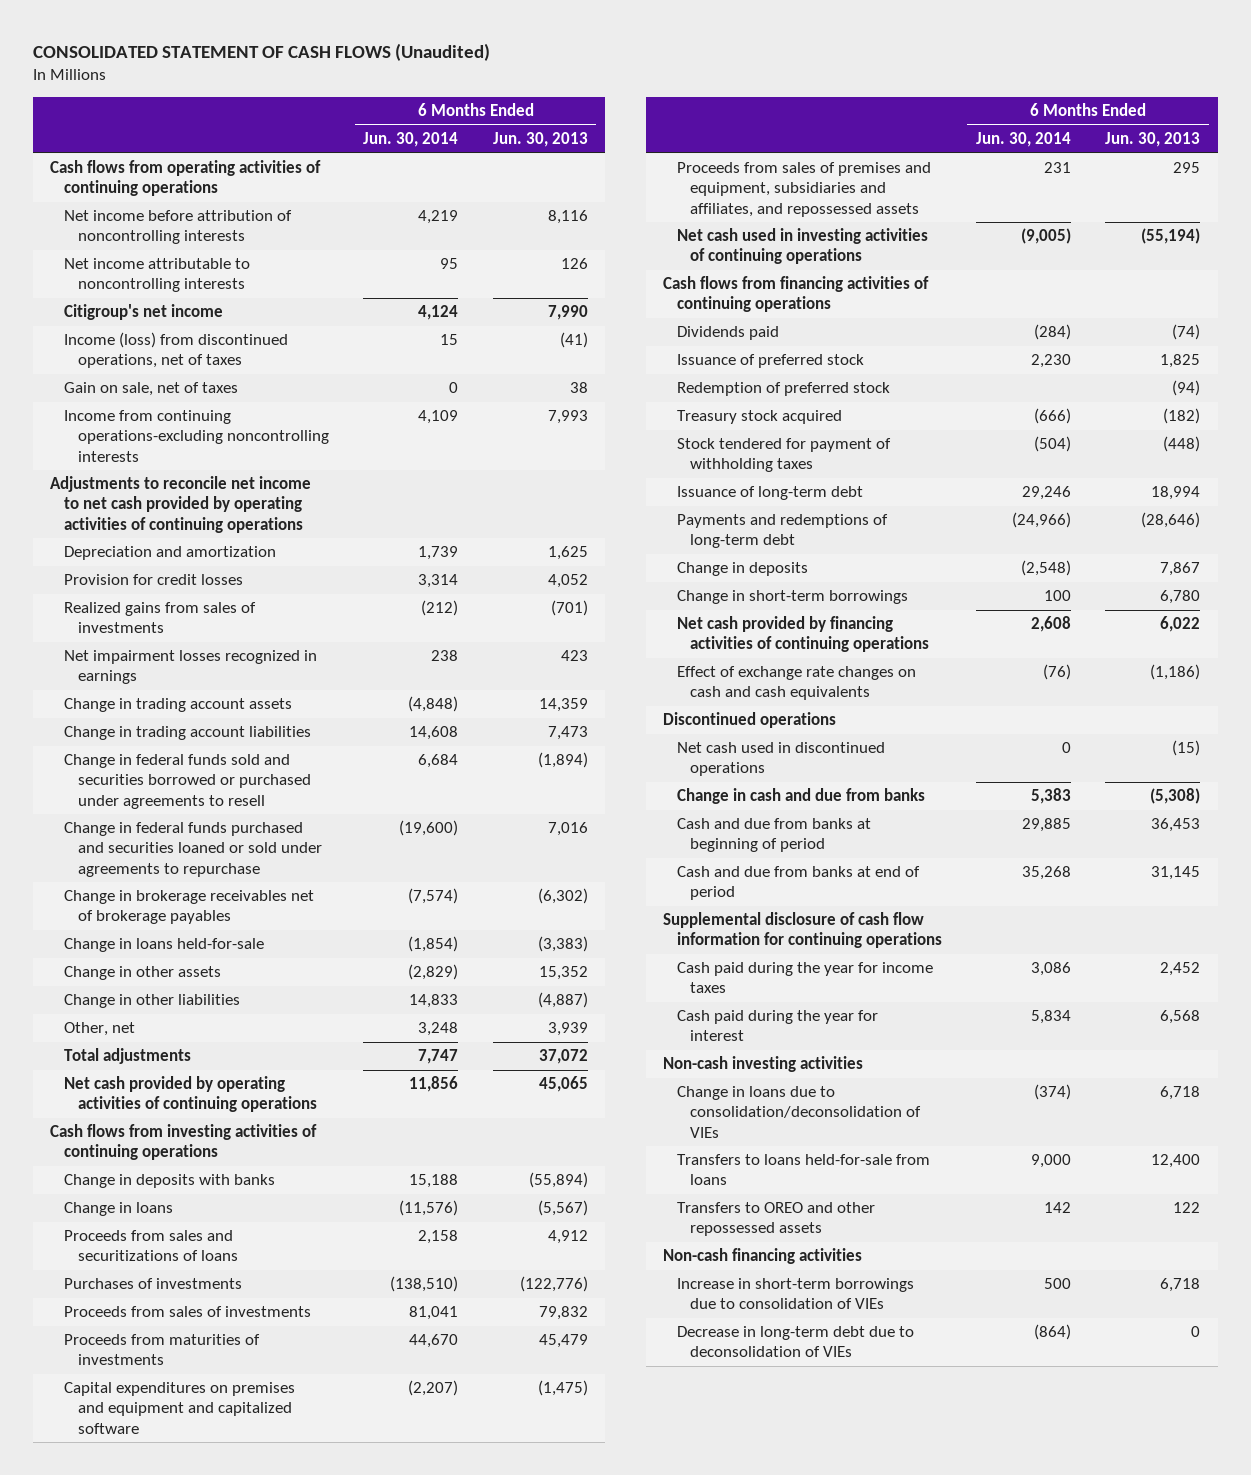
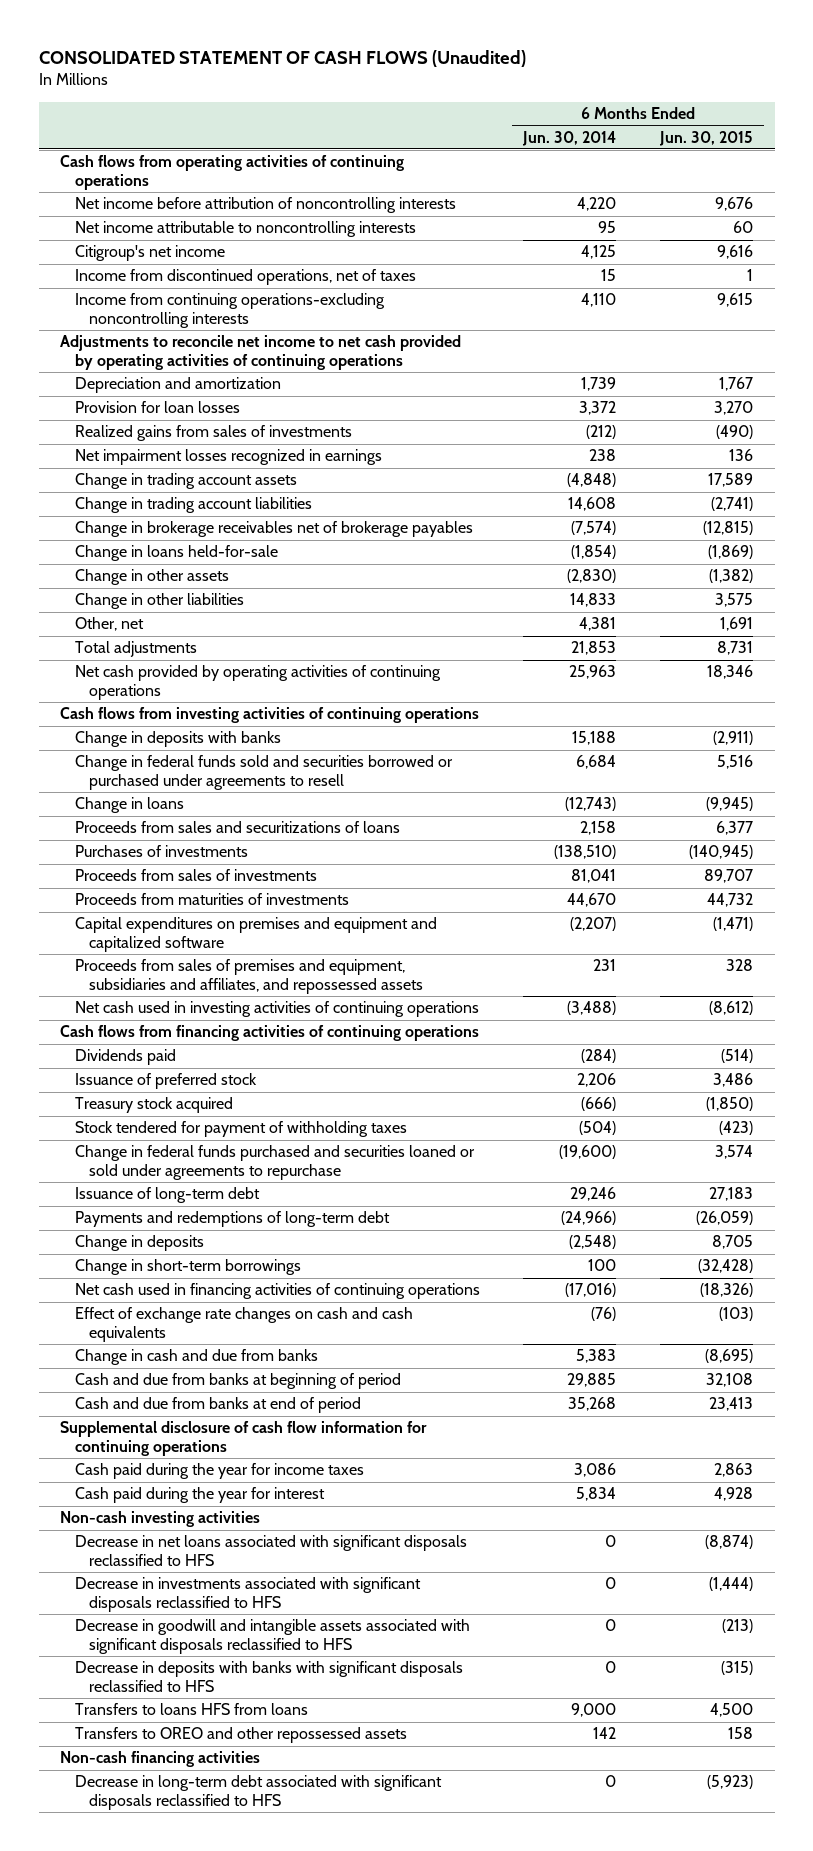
- | 6 Months Ended Jun. 30, 2014 | 6 Months Ended Jun. 30, 2013
+ | 6 Months Ended Jun. 30, 2014 | 6 Months Ended Jun. 30, 2015
- Net income before attribution of noncontrolling interests | 4,219 | 8,116
+ Net income before attribution of noncontrolling interests | 4,220 | 9,676
- Citigroup's net income | 4,124 | 7,990
- Income (loss) from discontinued operations, net of taxes | 15 | (41)
- Gain on sale, net of taxes | 0 | 38
- Income from continuing operations-excluding noncontrolling interests | 4,109 | 7,993
+ Citigroup's net income | 4,125 | 9,616
+ Income from discontinued operations, net of taxes | 15 | 1
+ Income from continuing operations-excluding noncontrolling interests | 4,110 | 9,615
- Provision for credit losses | 3,314 | 4,052
+ Provision for loan losses | 3,372 | 3,270
- Change in other assets | (2,829) | 15,352
+ Change in other assets | (2,830) | (1,382)
- Other, net | 3,248 | 3,939
- Total adjustments | 7,747 | 37,072
- Net cash provided by operating activities of continuing operations | 11,856 | 45,065
+ Other, net | 4,381 | 1,691
+ Total adjustments | 21,853 | 8,731
+ Net cash provided by operating activities of continuing operations | 25,963 | 18,346
- Change in loans | (11,576) | (5,567)
moved down: Change in federal funds sold and securities borrowed or purchased under agreements to resell | 6,684 | 5,516
+ Change in loans | (12,743) | (9,945)
- Net cash used in investing activities of continuing operations | (9,005) | (55,194)
+ Net cash used in investing activities of continuing operations | (3,488) | (8,612)
- Issuance of preferred stock | 2,230 | 1,825
- Redemption of preferred stock | | (94)
+ Issuance of preferred stock | 2,206 | 3,486
moved down: Change in federal funds purchased and securities loaned or sold under agreements to repurchase | (19,600) | 3,574
- Net cash provided by financing activities of continuing operations | 2,608 | 6,022
+ Net cash used in financing activities of continuing operations | (17,016) | (18,326)
- Discontinued operations
- Net cash used in discontinued operations | 0 | (15)
- Change in loans due to consolidation/deconsolidation of VIEs | (374) | 6,718
- Transfers to loans held-for-sale from loans | 9,000 | 12,400
+ Decrease in net loans associated with significant disposals reclassified to HFS | 0 | (8,874)
+ Decrease in investments associated with significant disposals reclassified to HFS | 0 | (1,444)
+ Decrease in goodwill and intangible assets associated with significant disposals reclassified to HFS | 0 | (213)
+ Decrease in deposits with banks with significant disposals reclassified to HFS | 0 | (315)
+ Transfers to loans HFS from loans | 9,000 | 4,500
- Increase in short-term borrowings due to consolidation of VIEs | 500 | 6,718
- Decrease in long-term debt due to deconsolidation of VIEs | (864) | 0
+ Decrease in long-term debt associated with significant disposals reclassified to HFS | 0 | (5,923)

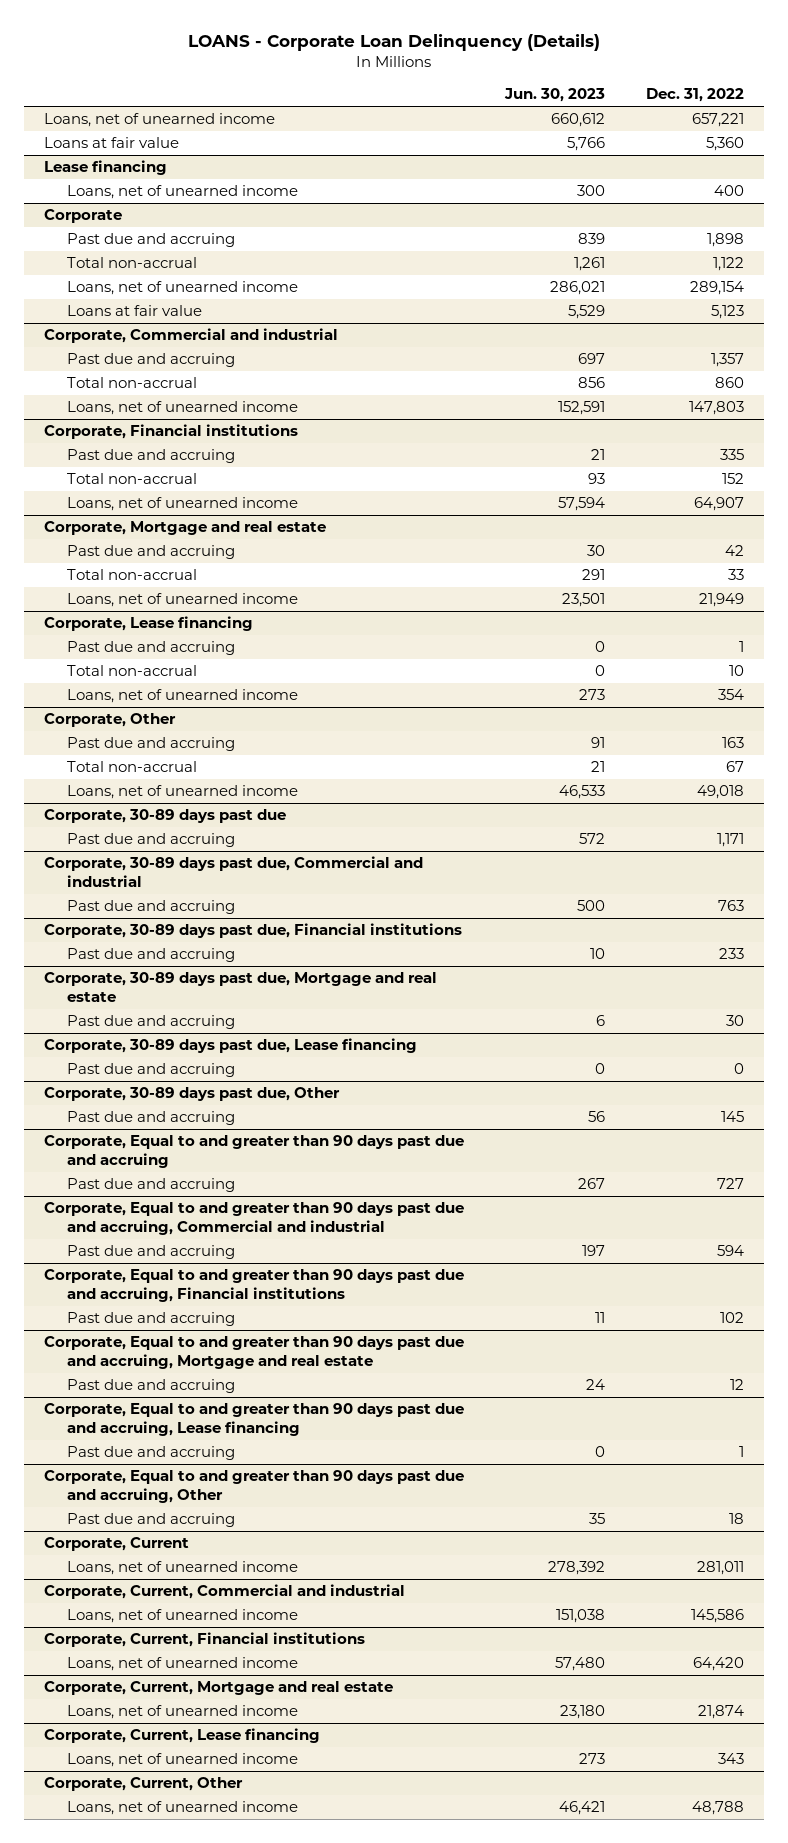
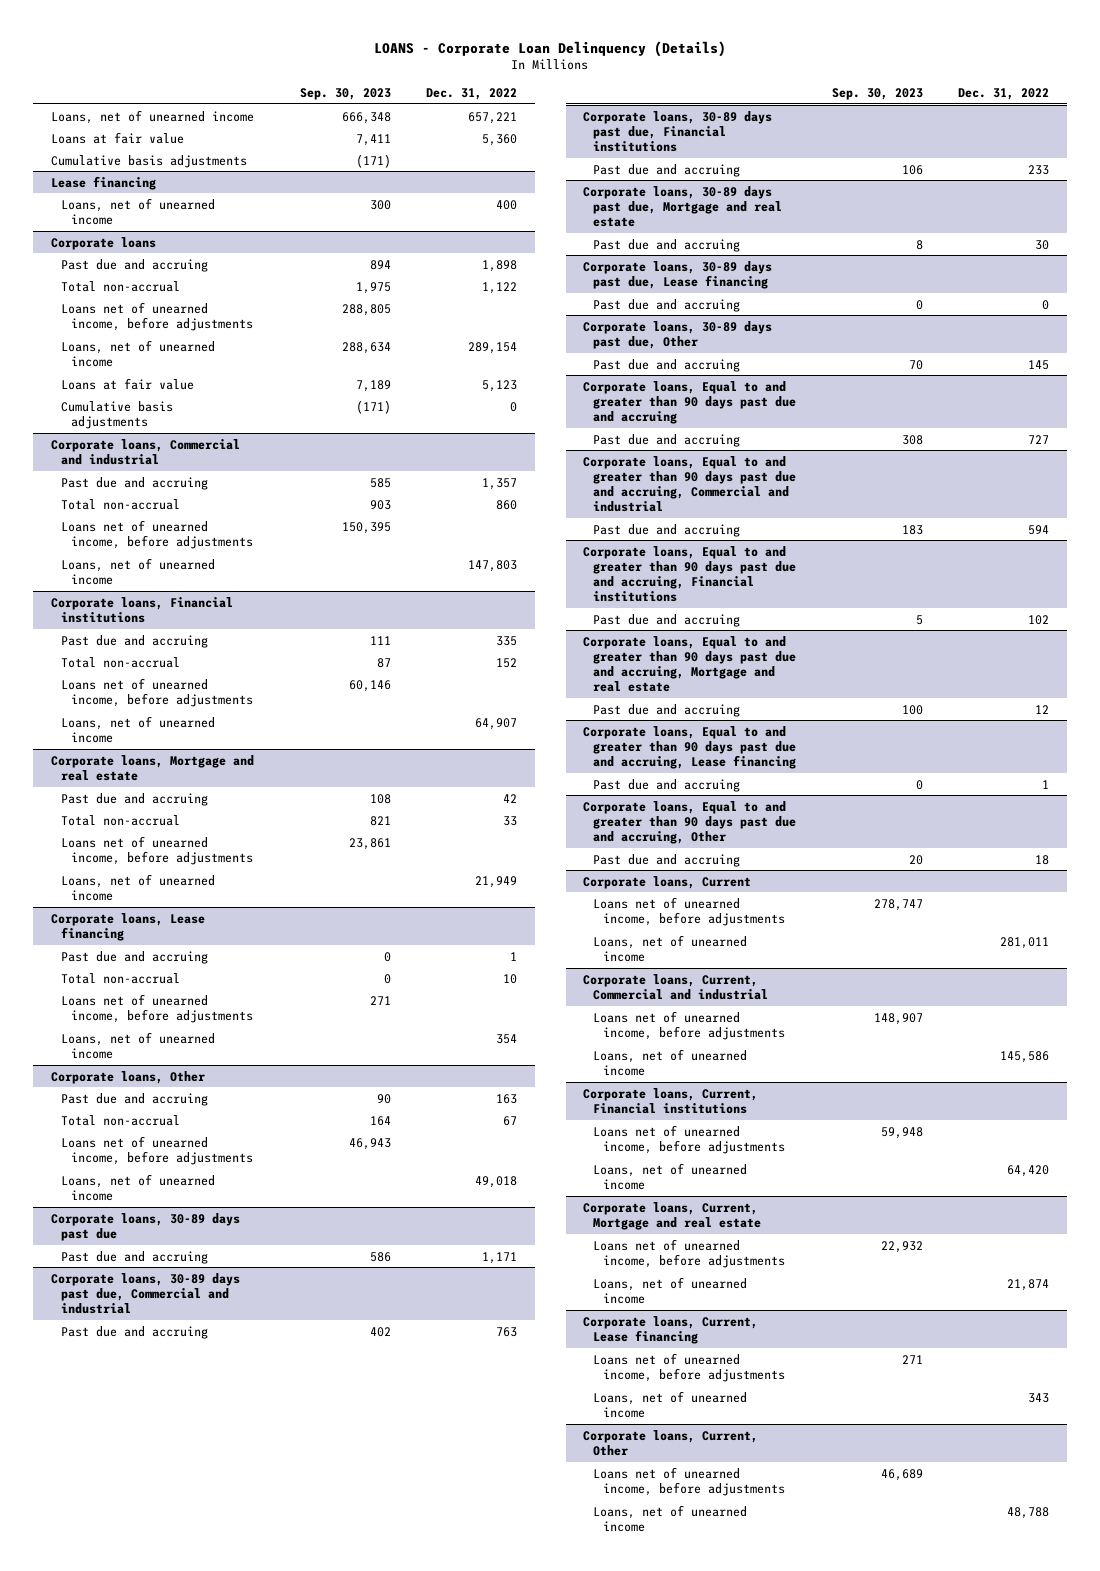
- | Jun. 30, 2023 | Dec. 31, 2022
+ | Sep. 30, 2023 | Dec. 31, 2022
+ Cumulative basis adjustments | (171) |
- Corporate
+ Corporate loans
+ Loans net of unearned income, before adjustments | 288,805 |
- Corporate, Commercial and industrial
+ Cumulative basis adjustments | (171) | 0
+ Corporate loans, Commercial and industrial
+ Loans net of unearned income, before adjustments | 150,395 |
- Corporate, Financial institutions
+ Corporate loans, Financial institutions
+ Loans net of unearned income, before adjustments | 60,146 |
- Corporate, Mortgage and real estate
+ Corporate loans, Mortgage and real estate
+ Loans net of unearned income, before adjustments | 23,861 |
- Corporate, Lease financing
+ Corporate loans, Lease financing
+ Loans net of unearned income, before adjustments | 271 |
- Corporate, Other
+ Corporate loans, Other
+ Loans net of unearned income, before adjustments | 46,943 |
- Corporate, 30-89 days past due
+ Corporate loans, 30-89 days past due
- Corporate, 30-89 days past due, Commercial and industrial
+ Corporate loans, 30-89 days past due, Commercial and industrial
- Corporate, 30-89 days past due, Financial institutions
+ Corporate loans, 30-89 days past due, Financial institutions
- Corporate, 30-89 days past due, Mortgage and real estate
+ Corporate loans, 30-89 days past due, Mortgage and real estate
- Corporate, 30-89 days past due, Lease financing
+ Corporate loans, 30-89 days past due, Lease financing
- Corporate, 30-89 days past due, Other
+ Corporate loans, 30-89 days past due, Other
- Corporate, Equal to and greater than 90 days past due and accruing
+ Corporate loans, Equal to and greater than 90 days past due and accruing
- Corporate, Equal to and greater than 90 days past due and accruing, Commercial and industrial
+ Corporate loans, Equal to and greater than 90 days past due and accruing, Commercial and industrial
- Corporate, Equal to and greater than 90 days past due and accruing, Financial institutions
+ Corporate loans, Equal to and greater than 90 days past due and accruing, Financial institutions
- Corporate, Equal to and greater than 90 days past due and accruing, Mortgage and real estate
+ Corporate loans, Equal to and greater than 90 days past due and accruing, Mortgage and real estate
- Corporate, Equal to and greater than 90 days past due and accruing, Lease financing
+ Corporate loans, Equal to and greater than 90 days past due and accruing, Lease financing
- Corporate, Equal to and greater than 90 days past due and accruing, Other
+ Corporate loans, Equal to and greater than 90 days past due and accruing, Other
- Corporate, Current
+ Corporate loans, Current
+ Loans net of unearned income, before adjustments | 278,747 |
- Corporate, Current, Commercial and industrial
+ Corporate loans, Current, Commercial and industrial
+ Loans net of unearned income, before adjustments | 148,907 |
- Corporate, Current, Financial institutions
+ Corporate loans, Current, Financial institutions
+ Loans net of unearned income, before adjustments | 59,948 |
- Corporate, Current, Mortgage and real estate
+ Corporate loans, Current, Mortgage and real estate
+ Loans net of unearned income, before adjustments | 22,932 |
- Corporate, Current, Lease financing
+ Corporate loans, Current, Lease financing
+ Loans net of unearned income, before adjustments | 271 |
- Corporate, Current, Other
+ Corporate loans, Current, Other
+ Loans net of unearned income, before adjustments | 46,689 |

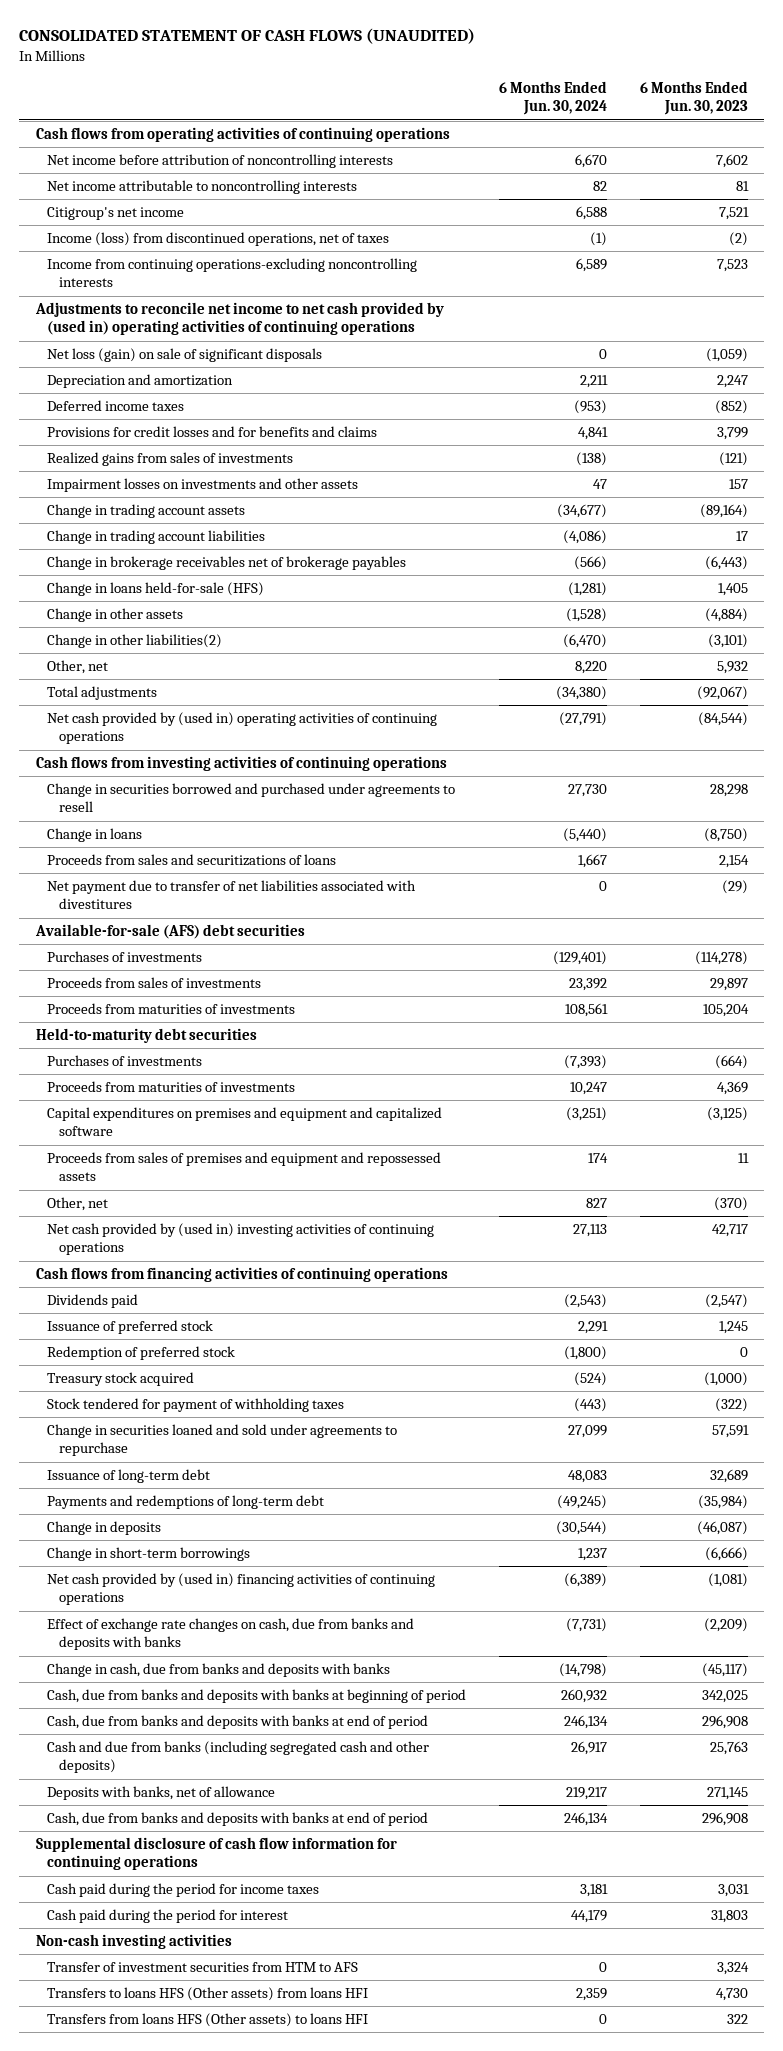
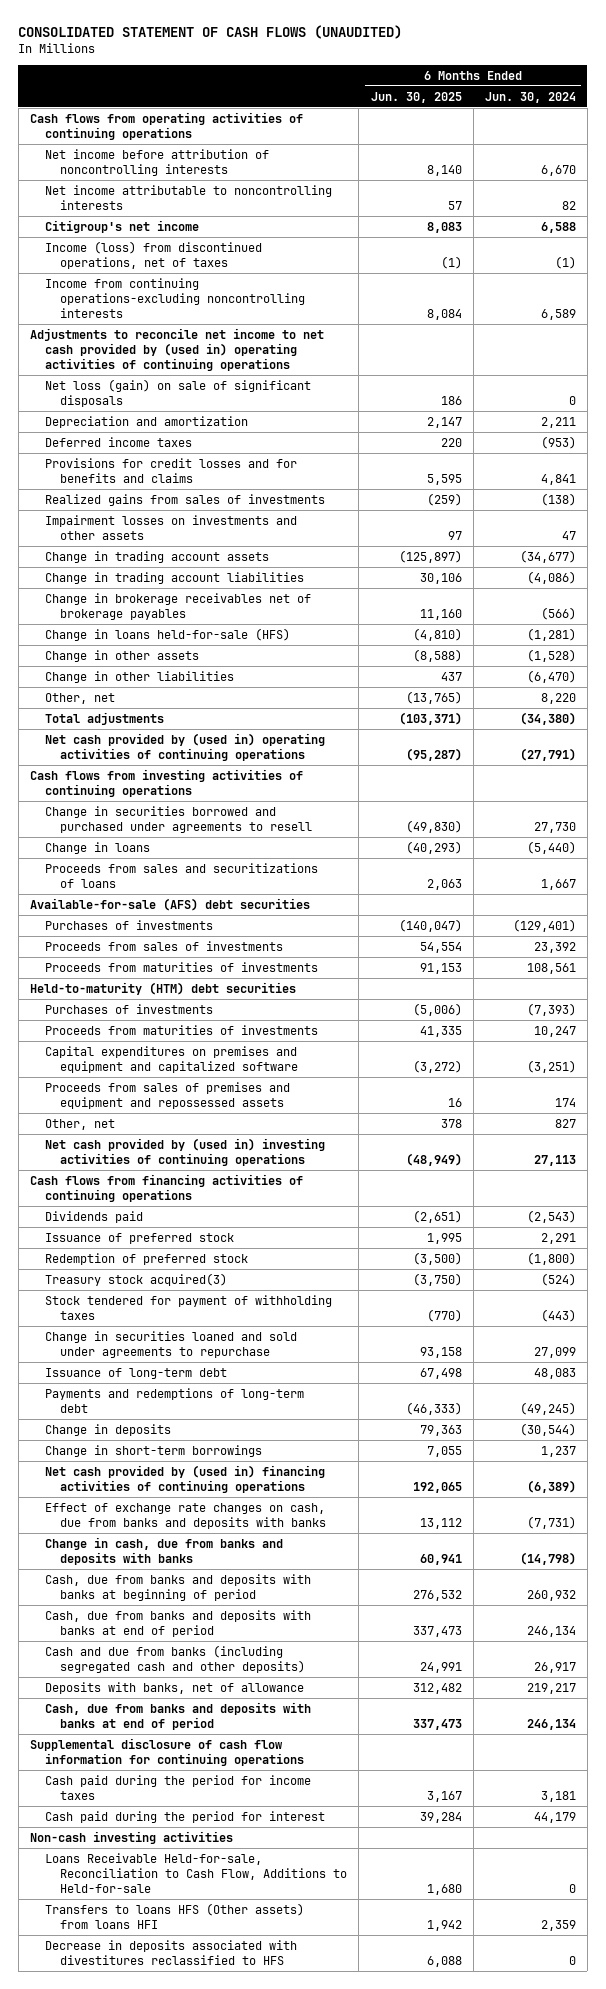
- | 6 Months Ended Jun. 30, 2024 | 6 Months Ended Jun. 30, 2023
+ | 6 Months Ended Jun. 30, 2025 | 6 Months Ended Jun. 30, 2024
- Change in other liabilities(2) | (6,470) | (3,101)
+ Change in other liabilities | 437 | (6,470)
- Net payment due to transfer of net liabilities associated with divestitures | 0 | (29)
- Held-to-maturity debt securities
+ Held-to-maturity (HTM) debt securities
- Treasury stock acquired | (524) | (1,000)
+ Treasury stock acquired(3) | (3,750) | (524)
- Transfer of investment securities from HTM to AFS | 0 | 3,324
+ Loans Receivable Held-for-sale, Reconciliation to Cash Flow, Additions to Held-for-sale | 1,680 | 0
- Transfers from loans HFS (Other assets) to loans HFI | 0 | 322
+ Decrease in deposits associated with divestitures reclassified to HFS | 6,088 | 0

